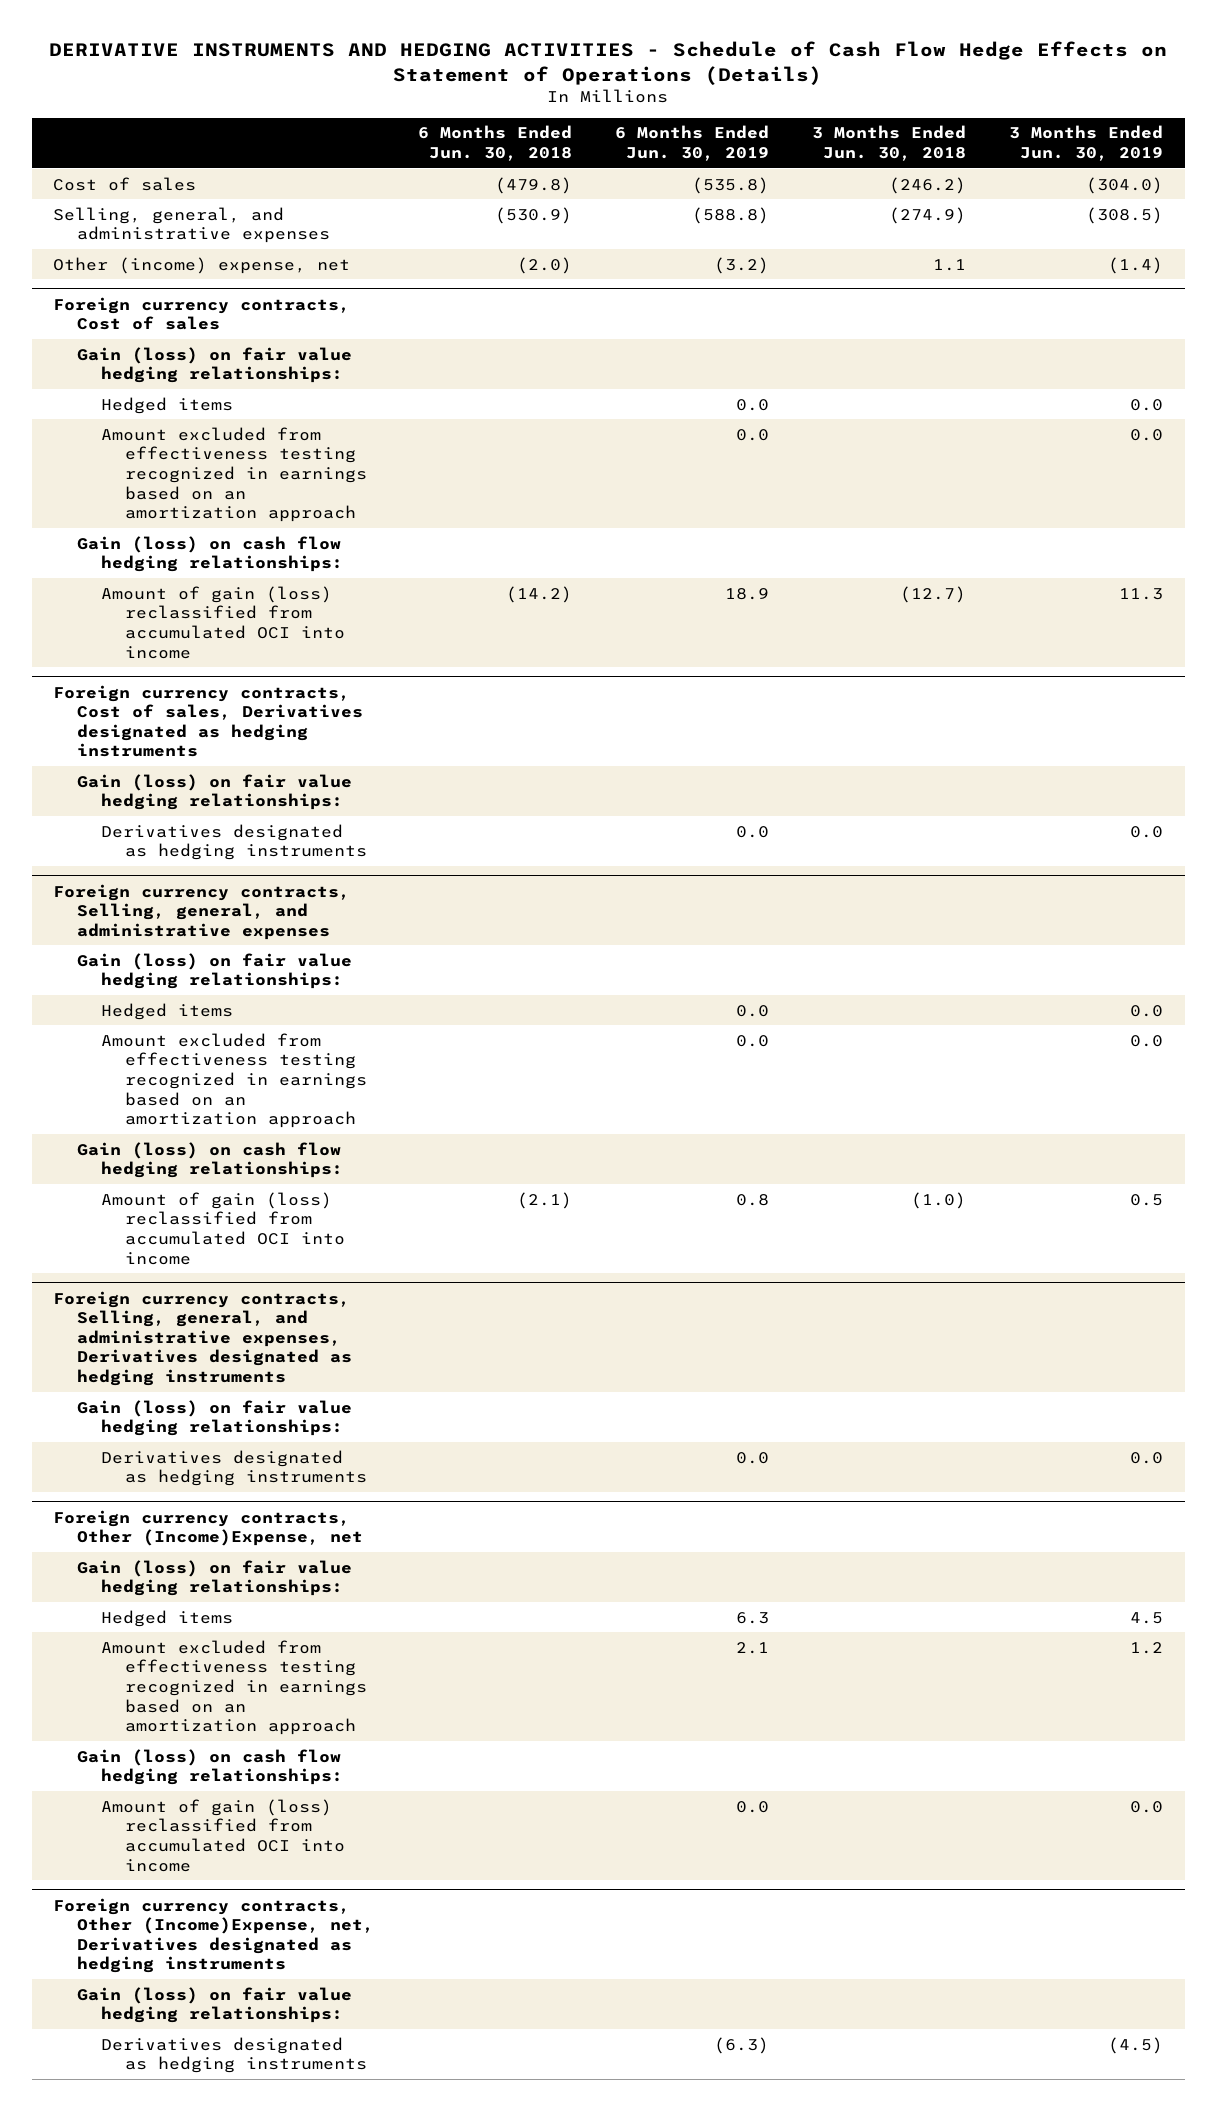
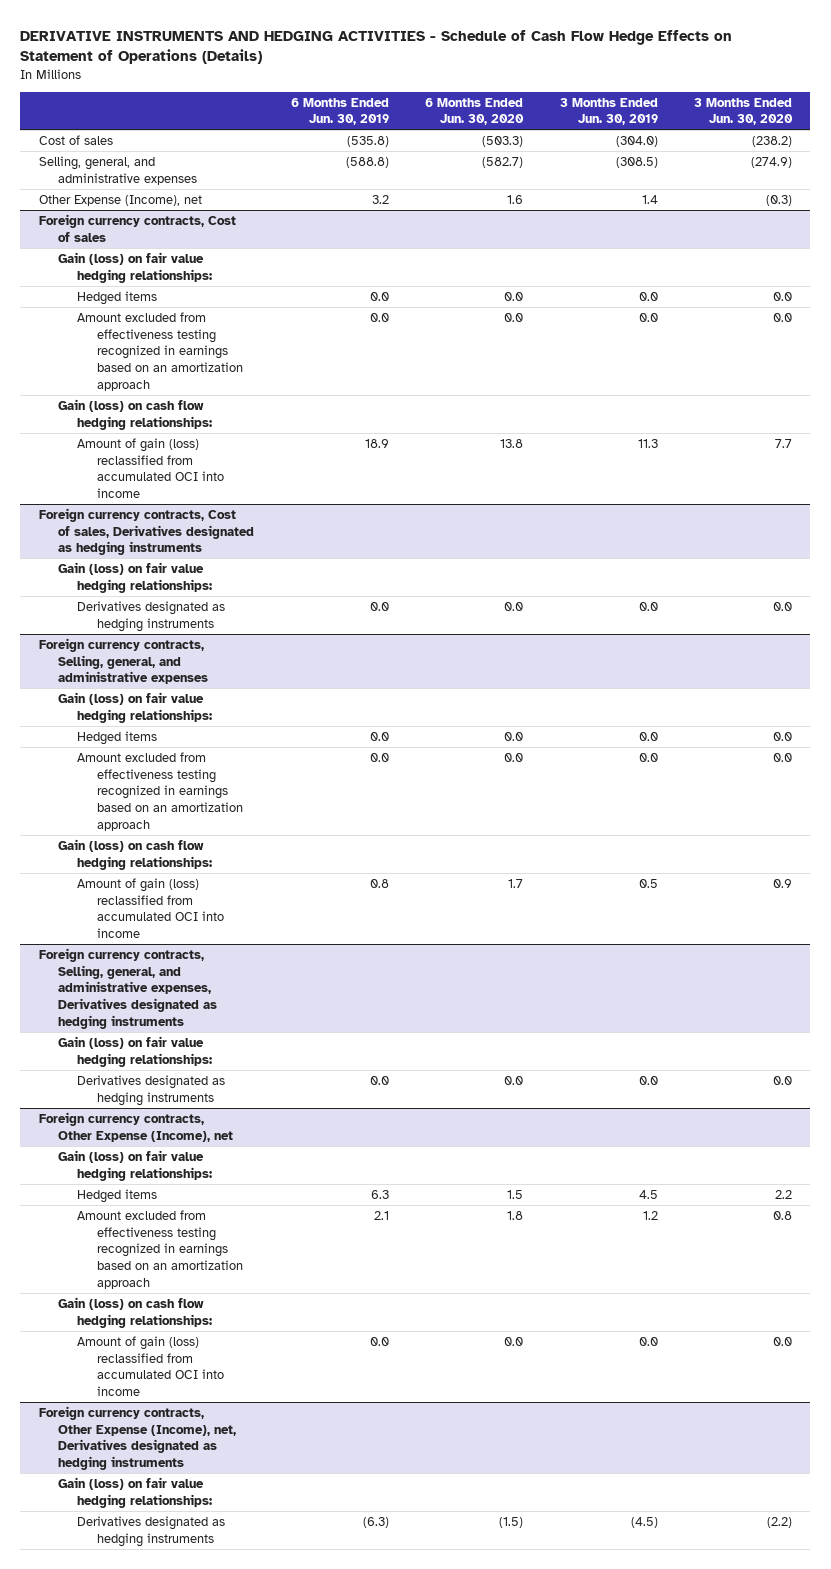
- | 6 Months Ended Jun. 30, 2018 | 6 Months Ended Jun. 30, 2019 | 3 Months Ended Jun. 30, 2018 | 3 Months Ended Jun. 30, 2019
+ | 6 Months Ended Jun. 30, 2019 | 6 Months Ended Jun. 30, 2020 | 3 Months Ended Jun. 30, 2019 | 3 Months Ended Jun. 30, 2020
- Other (income) expense, net | (2.0) | (3.2) | 1.1 | (1.4)
+ Other Expense (Income), net | 3.2 | 1.6 | 1.4 | (0.3)
- Foreign currency contracts, Other (Income)Expense, net
+ Foreign currency contracts, Other Expense (Income), net
- Foreign currency contracts, Other (Income)Expense, net, Derivatives designated as hedging instruments
+ Foreign currency contracts, Other Expense (Income), net, Derivatives designated as hedging instruments

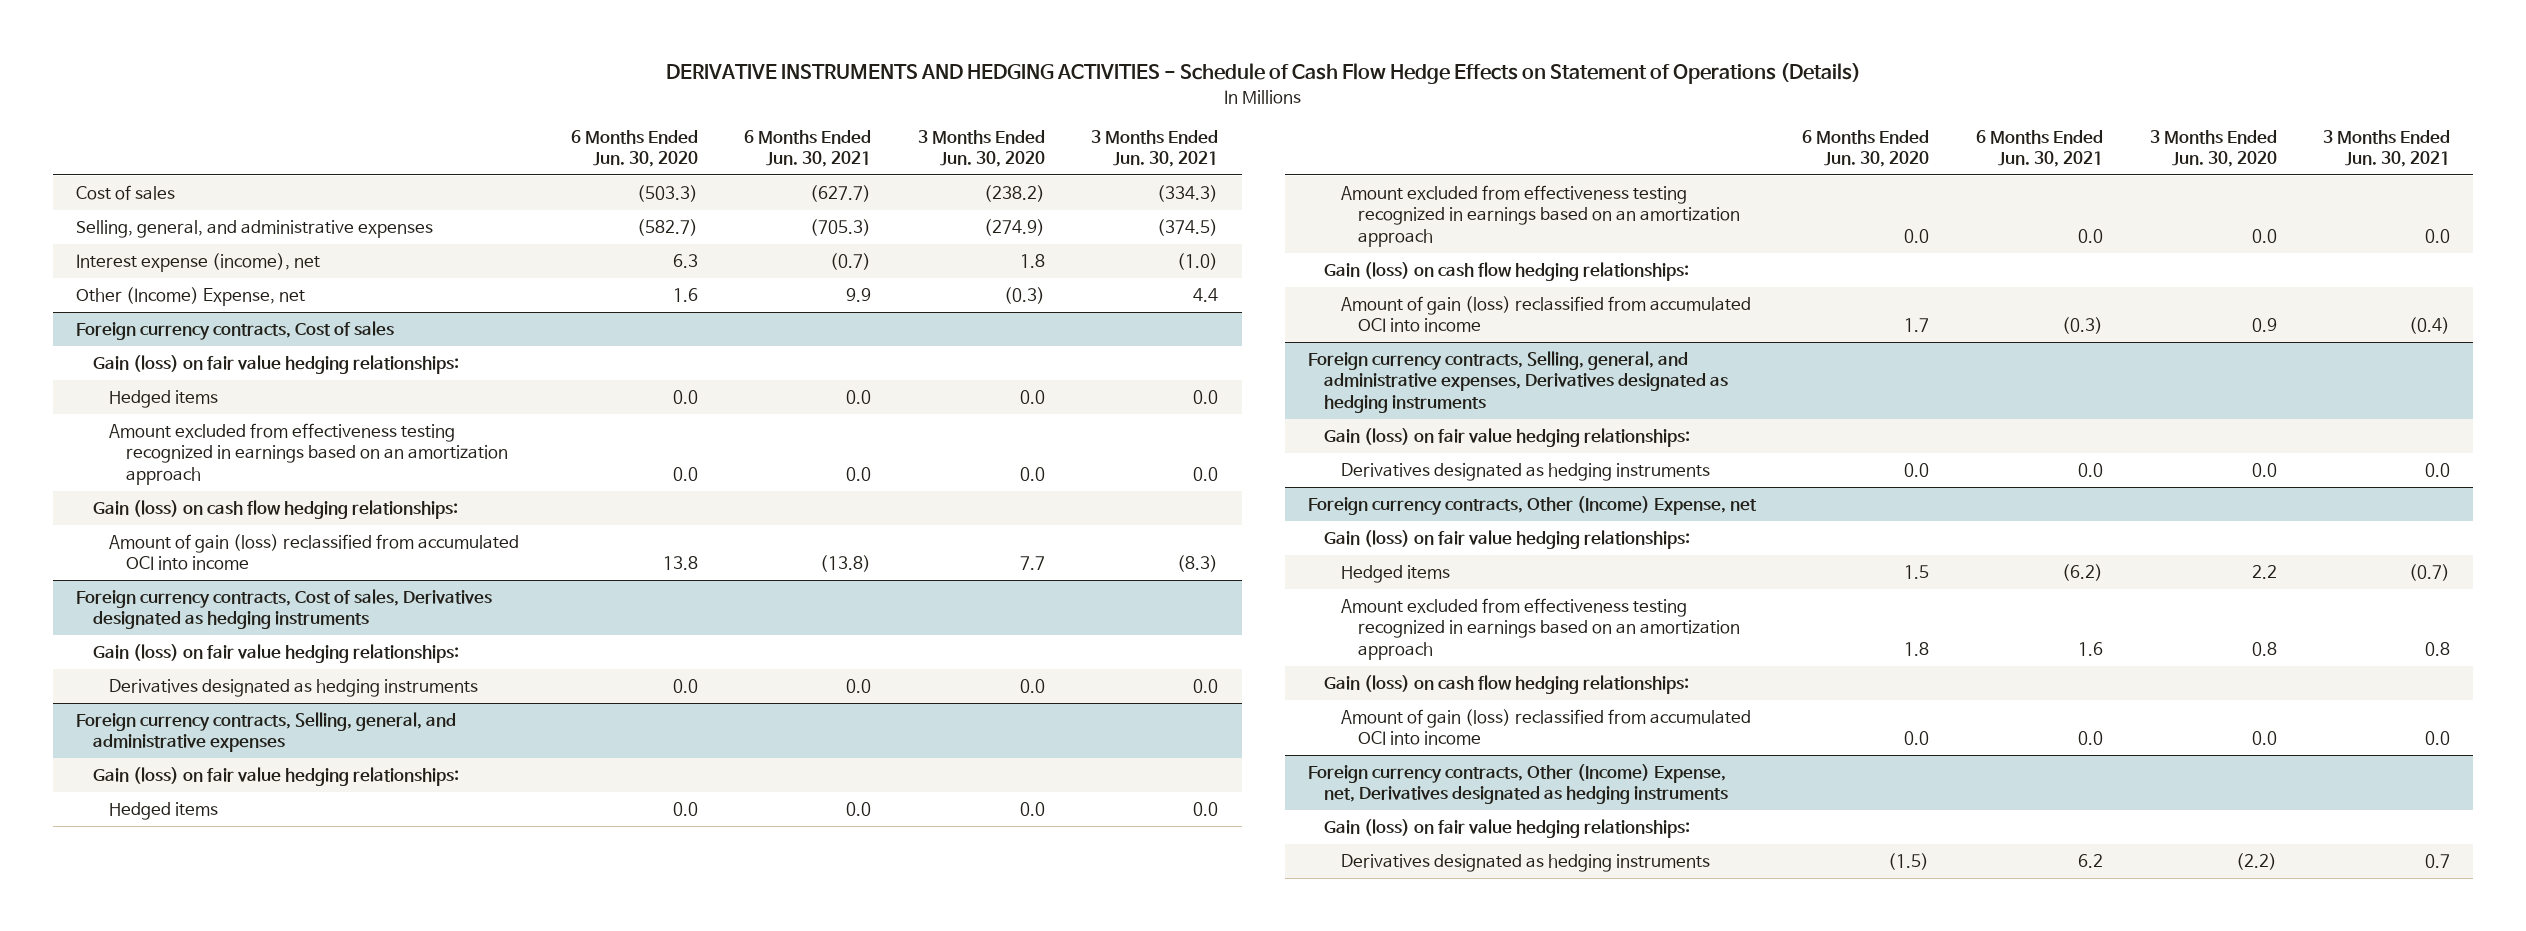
- | 6 Months Ended Jun. 30, 2019 | 6 Months Ended Jun. 30, 2020 | 3 Months Ended Jun. 30, 2019 | 3 Months Ended Jun. 30, 2020
+ | 6 Months Ended Jun. 30, 2020 | 6 Months Ended Jun. 30, 2021 | 3 Months Ended Jun. 30, 2020 | 3 Months Ended Jun. 30, 2021
- Other Expense (Income), net | 3.2 | 1.6 | 1.4 | (0.3)
+ Interest expense (income), net | 6.3 | (0.7) | 1.8 | (1.0)
+ Other (Income) Expense, net | 1.6 | 9.9 | (0.3) | 4.4
- Foreign currency contracts, Other Expense (Income), net
+ Foreign currency contracts, Other (Income) Expense, net
- Foreign currency contracts, Other Expense (Income), net, Derivatives designated as hedging instruments
+ Foreign currency contracts, Other (Income) Expense, net, Derivatives designated as hedging instruments

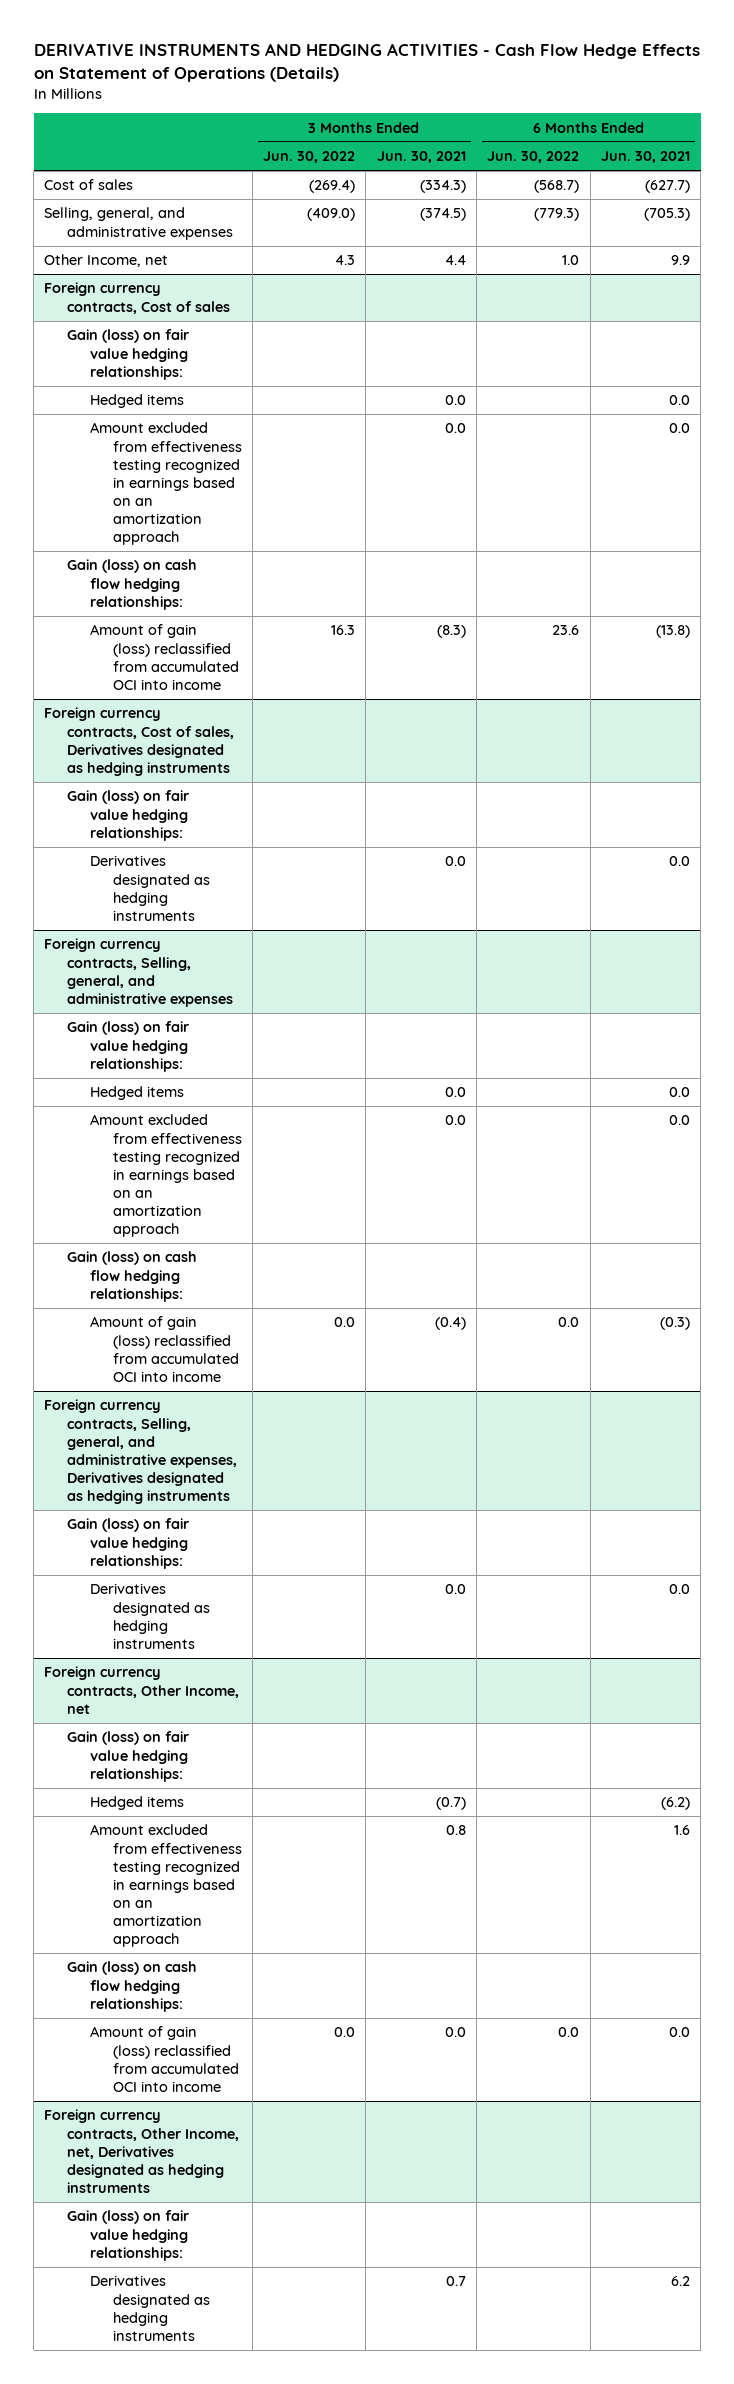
- DERIVATIVE INSTRUMENTS AND HEDGING ACTIVITIES - Schedule of Cash Flow Hedge Effects on Statement of Operations (Details)
+ DERIVATIVE INSTRUMENTS AND HEDGING ACTIVITIES - Cash Flow Hedge Effects on Statement of Operations (Details)
- | 6 Months Ended Jun. 30, 2020 | 6 Months Ended Jun. 30, 2021 | 3 Months Ended Jun. 30, 2020 | 3 Months Ended Jun. 30, 2021
+ | 3 Months Ended Jun. 30, 2022 | 3 Months Ended Jun. 30, 2021 | 6 Months Ended Jun. 30, 2022 | 6 Months Ended Jun. 30, 2021
- Interest expense (income), net | 6.3 | (0.7) | 1.8 | (1.0)
- Other (Income) Expense, net | 1.6 | 9.9 | (0.3) | 4.4
+ Other Income, net | 4.3 | 4.4 | 1.0 | 9.9
- Foreign currency contracts, Other (Income) Expense, net
+ Foreign currency contracts, Other Income, net
- Foreign currency contracts, Other (Income) Expense, net, Derivatives designated as hedging instruments
+ Foreign currency contracts, Other Income, net, Derivatives designated as hedging instruments

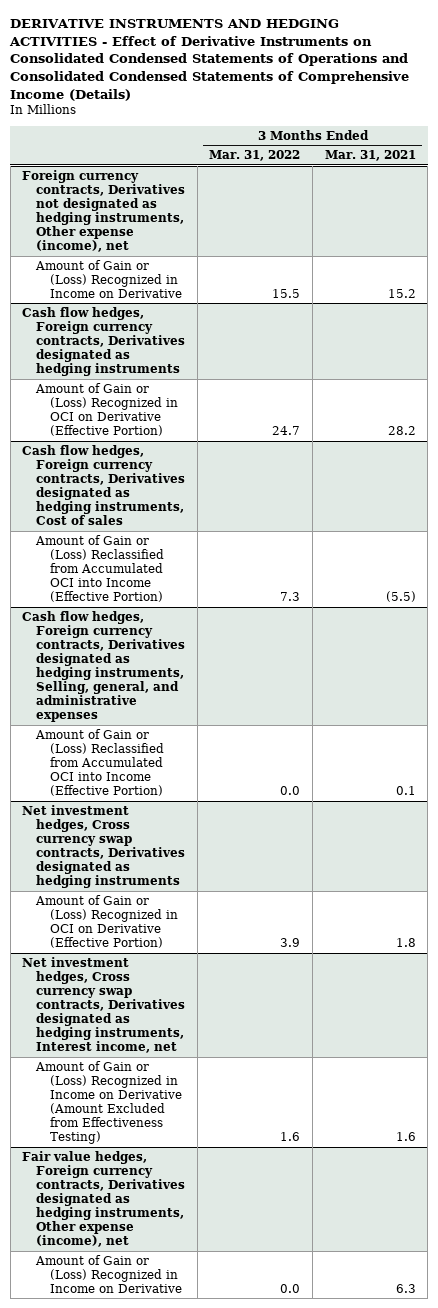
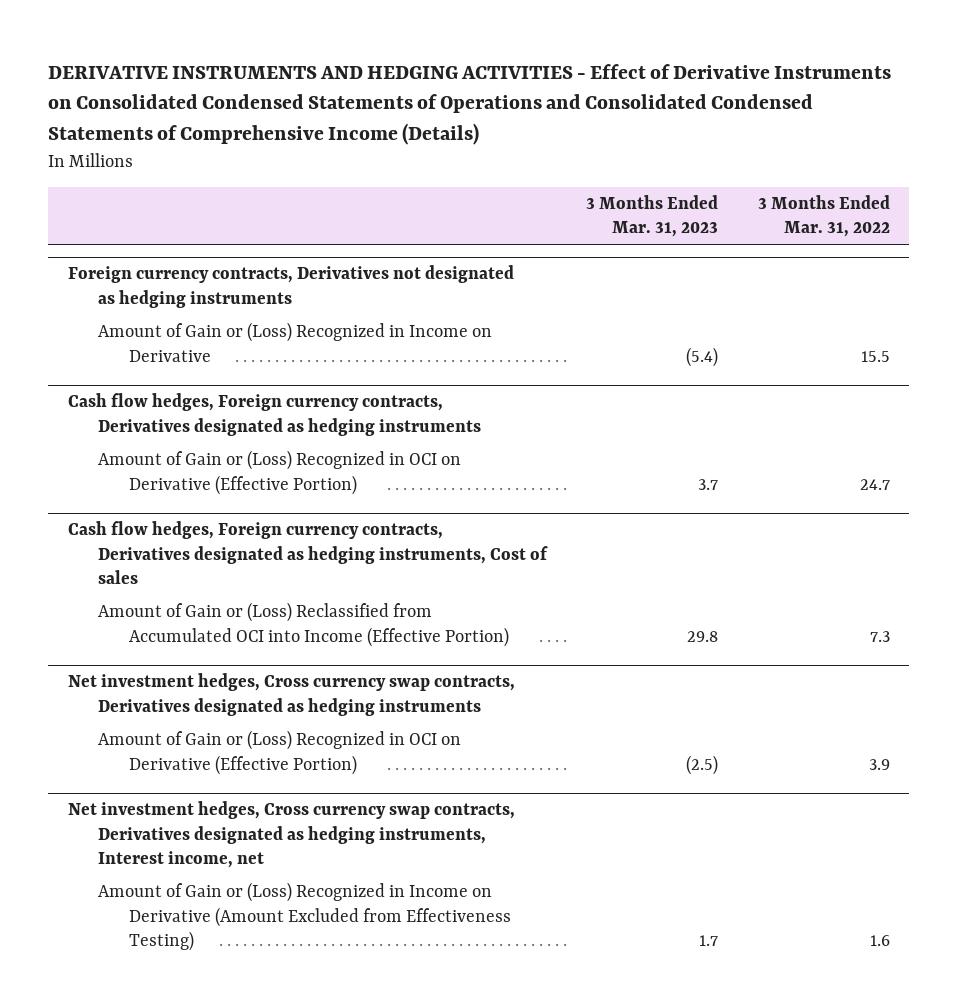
- | 3 Months Ended Mar. 31, 2022 | 3 Months Ended Mar. 31, 2021
+ | 3 Months Ended Mar. 31, 2023 | 3 Months Ended Mar. 31, 2022
- Foreign currency contracts, Derivatives not designated as hedging instruments, Other expense (income), net
+ Foreign currency contracts, Derivatives not designated as hedging instruments
- Cash flow hedges, Foreign currency contracts, Derivatives designated as hedging instruments, Selling, general, and administrative expenses
- Amount of Gain or (Loss) Reclassified from Accumulated OCI into Income (Effective Portion) | 0.0 | 0.1
- Fair value hedges, Foreign currency contracts, Derivatives designated as hedging instruments, Other expense (income), net
- Amount of Gain or (Loss) Recognized in Income on Derivative | 0.0 | 6.3

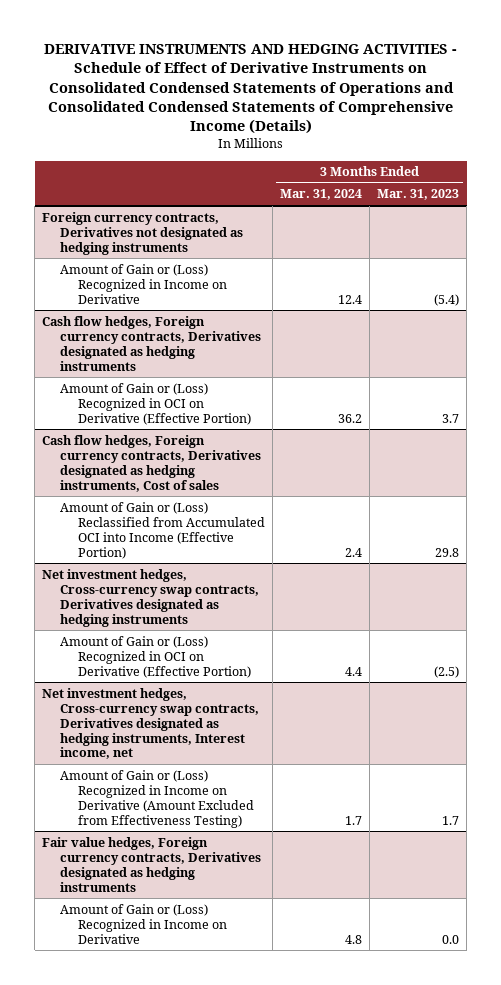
- DERIVATIVE INSTRUMENTS AND HEDGING ACTIVITIES - Effect of Derivative Instruments on Consolidated Condensed Statements of Operations and Consolidated Condensed Statements of Comprehensive Income (Details)
+ DERIVATIVE INSTRUMENTS AND HEDGING ACTIVITIES - Schedule of Effect of Derivative Instruments on Consolidated Condensed Statements of Operations and Consolidated Condensed Statements of Comprehensive Income (Details)
- | 3 Months Ended Mar. 31, 2023 | 3 Months Ended Mar. 31, 2022
+ | 3 Months Ended Mar. 31, 2024 | 3 Months Ended Mar. 31, 2023
- Net investment hedges, Cross currency swap contracts, Derivatives designated as hedging instruments
+ Net investment hedges, Cross-currency swap contracts, Derivatives designated as hedging instruments
- Net investment hedges, Cross currency swap contracts, Derivatives designated as hedging instruments, Interest income, net
+ Net investment hedges, Cross-currency swap contracts, Derivatives designated as hedging instruments, Interest income, net
+ Fair value hedges, Foreign currency contracts, Derivatives designated as hedging instruments
+ Amount of Gain or (Loss) Recognized in Income on Derivative | 4.8 | 0.0

